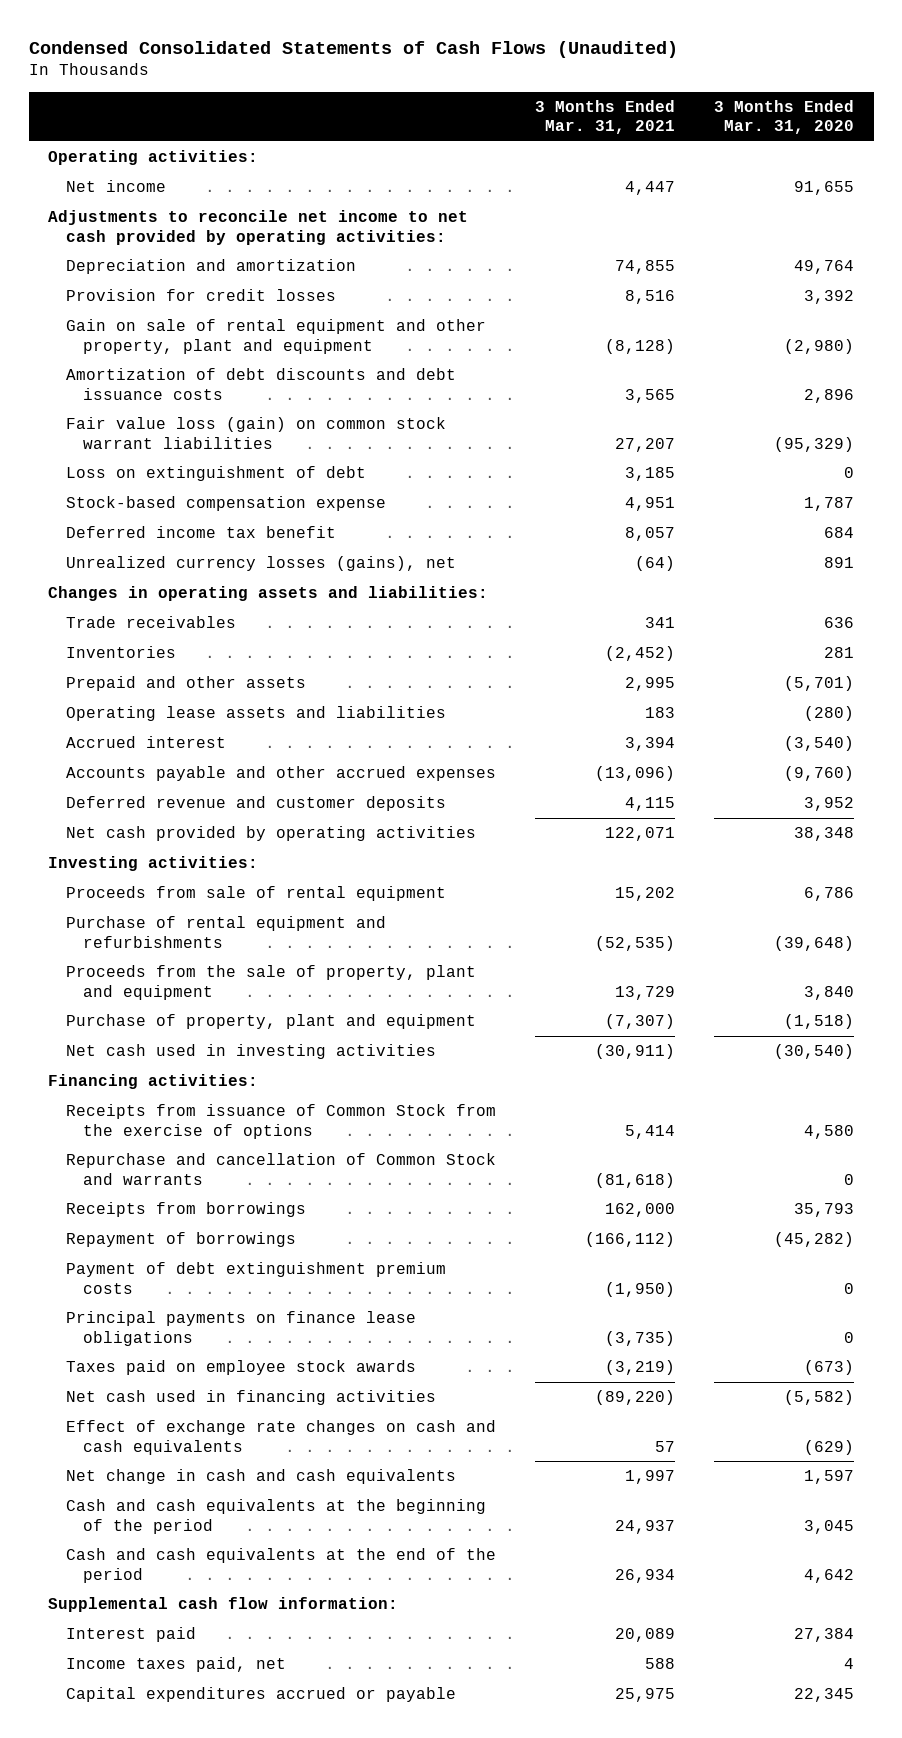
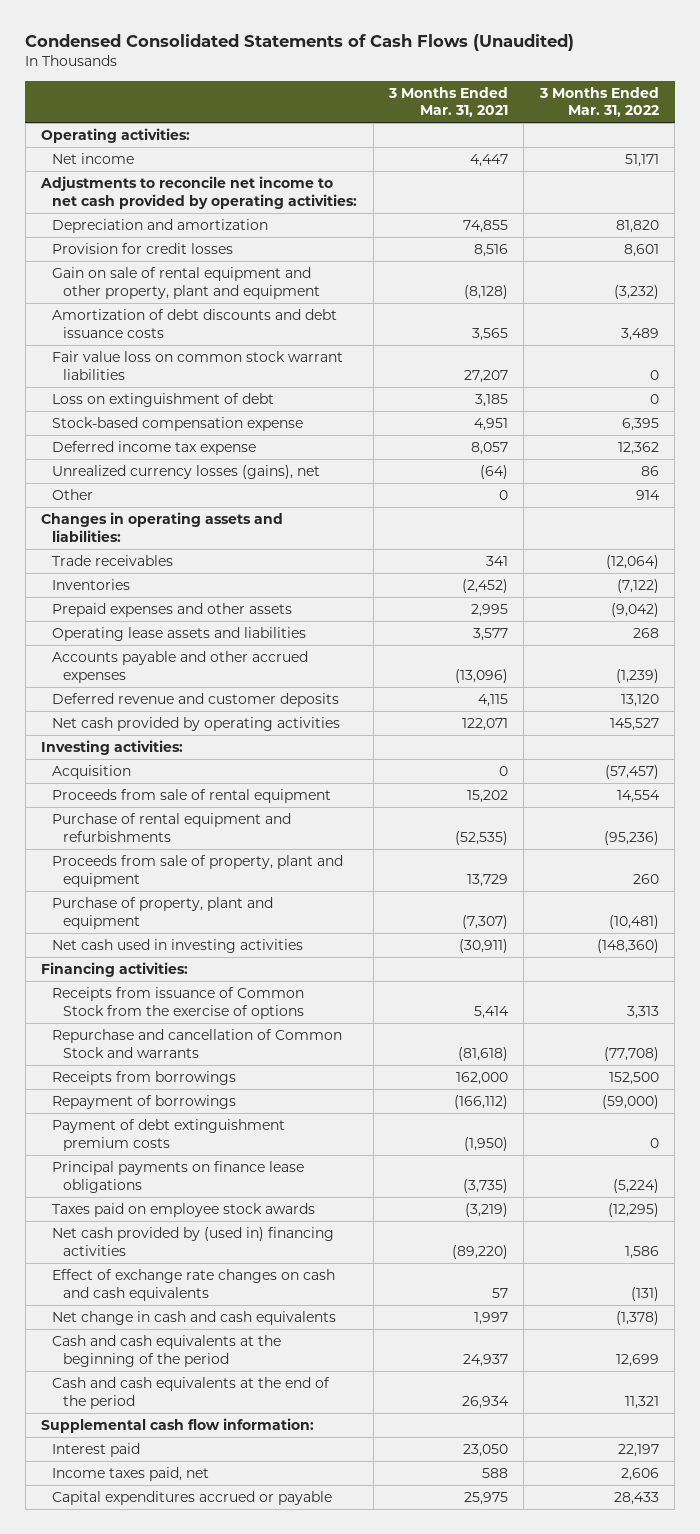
- | 3 Months Ended Mar. 31, 2021 | 3 Months Ended Mar. 31, 2020
+ | 3 Months Ended Mar. 31, 2021 | 3 Months Ended Mar. 31, 2022
- Fair value loss (gain) on common stock warrant liabilities | 27,207 | (95,329)
+ Fair value loss on common stock warrant liabilities | 27,207 | 0
- Deferred income tax benefit | 8,057 | 684
+ Deferred income tax expense | 8,057 | 12,362
+ Other | 0 | 914
- Prepaid and other assets | 2,995 | (5,701)
- Operating lease assets and liabilities | 183 | (280)
- Accrued interest | 3,394 | (3,540)
+ Prepaid expenses and other assets | 2,995 | (9,042)
+ Operating lease assets and liabilities | 3,577 | 268
+ Acquisition | 0 | (57,457)
- Proceeds from the sale of property, plant and equipment | 13,729 | 3,840
+ Proceeds from sale of property, plant and equipment | 13,729 | 260
- Net cash used in financing activities | (89,220) | (5,582)
+ Net cash provided by (used in) financing activities | (89,220) | 1,586
- Interest paid | 20,089 | 27,384
+ Interest paid | 23,050 | 22,197

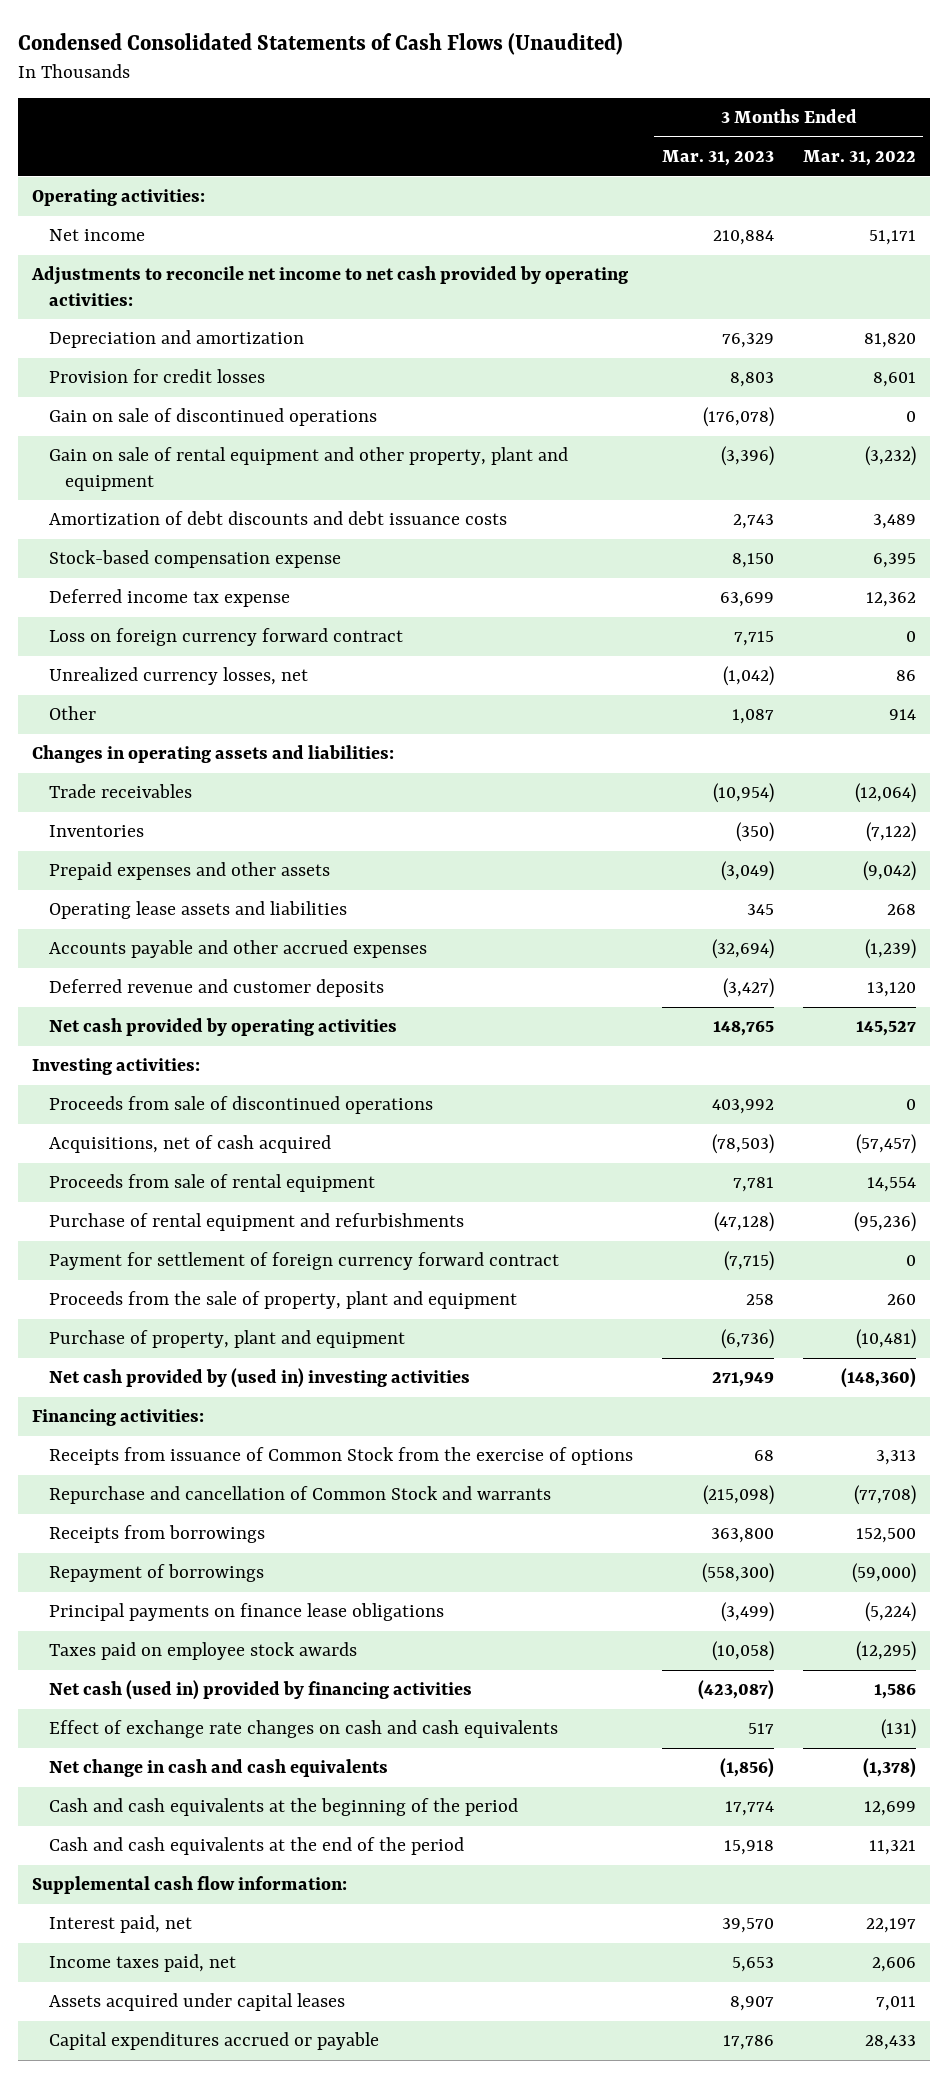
- | 3 Months Ended Mar. 31, 2021 | 3 Months Ended Mar. 31, 2022
+ | 3 Months Ended Mar. 31, 2023 | 3 Months Ended Mar. 31, 2022
+ Gain on sale of discontinued operations | (176,078) | 0
- Fair value loss on common stock warrant liabilities | 27,207 | 0
- Loss on extinguishment of debt | 3,185 | 0
- Unrealized currency losses (gains), net | (64) | 86
+ Loss on foreign currency forward contract | 7,715 | 0
+ Unrealized currency losses, net | (1,042) | 86
- Acquisition | 0 | (57,457)
+ Proceeds from sale of discontinued operations | 403,992 | 0
+ Acquisitions, net of cash acquired | (78,503) | (57,457)
- Proceeds from sale of property, plant and equipment | 13,729 | 260
+ Payment for settlement of foreign currency forward contract | (7,715) | 0
+ Proceeds from the sale of property, plant and equipment | 258 | 260
- Net cash used in investing activities | (30,911) | (148,360)
+ Net cash provided by (used in) investing activities | 271,949 | (148,360)
- Payment of debt extinguishment premium costs | (1,950) | 0
- Net cash provided by (used in) financing activities | (89,220) | 1,586
+ Net cash (used in) provided by financing activities | (423,087) | 1,586
- Interest paid | 23,050 | 22,197
+ Interest paid, net | 39,570 | 22,197
+ Assets acquired under capital leases | 8,907 | 7,011

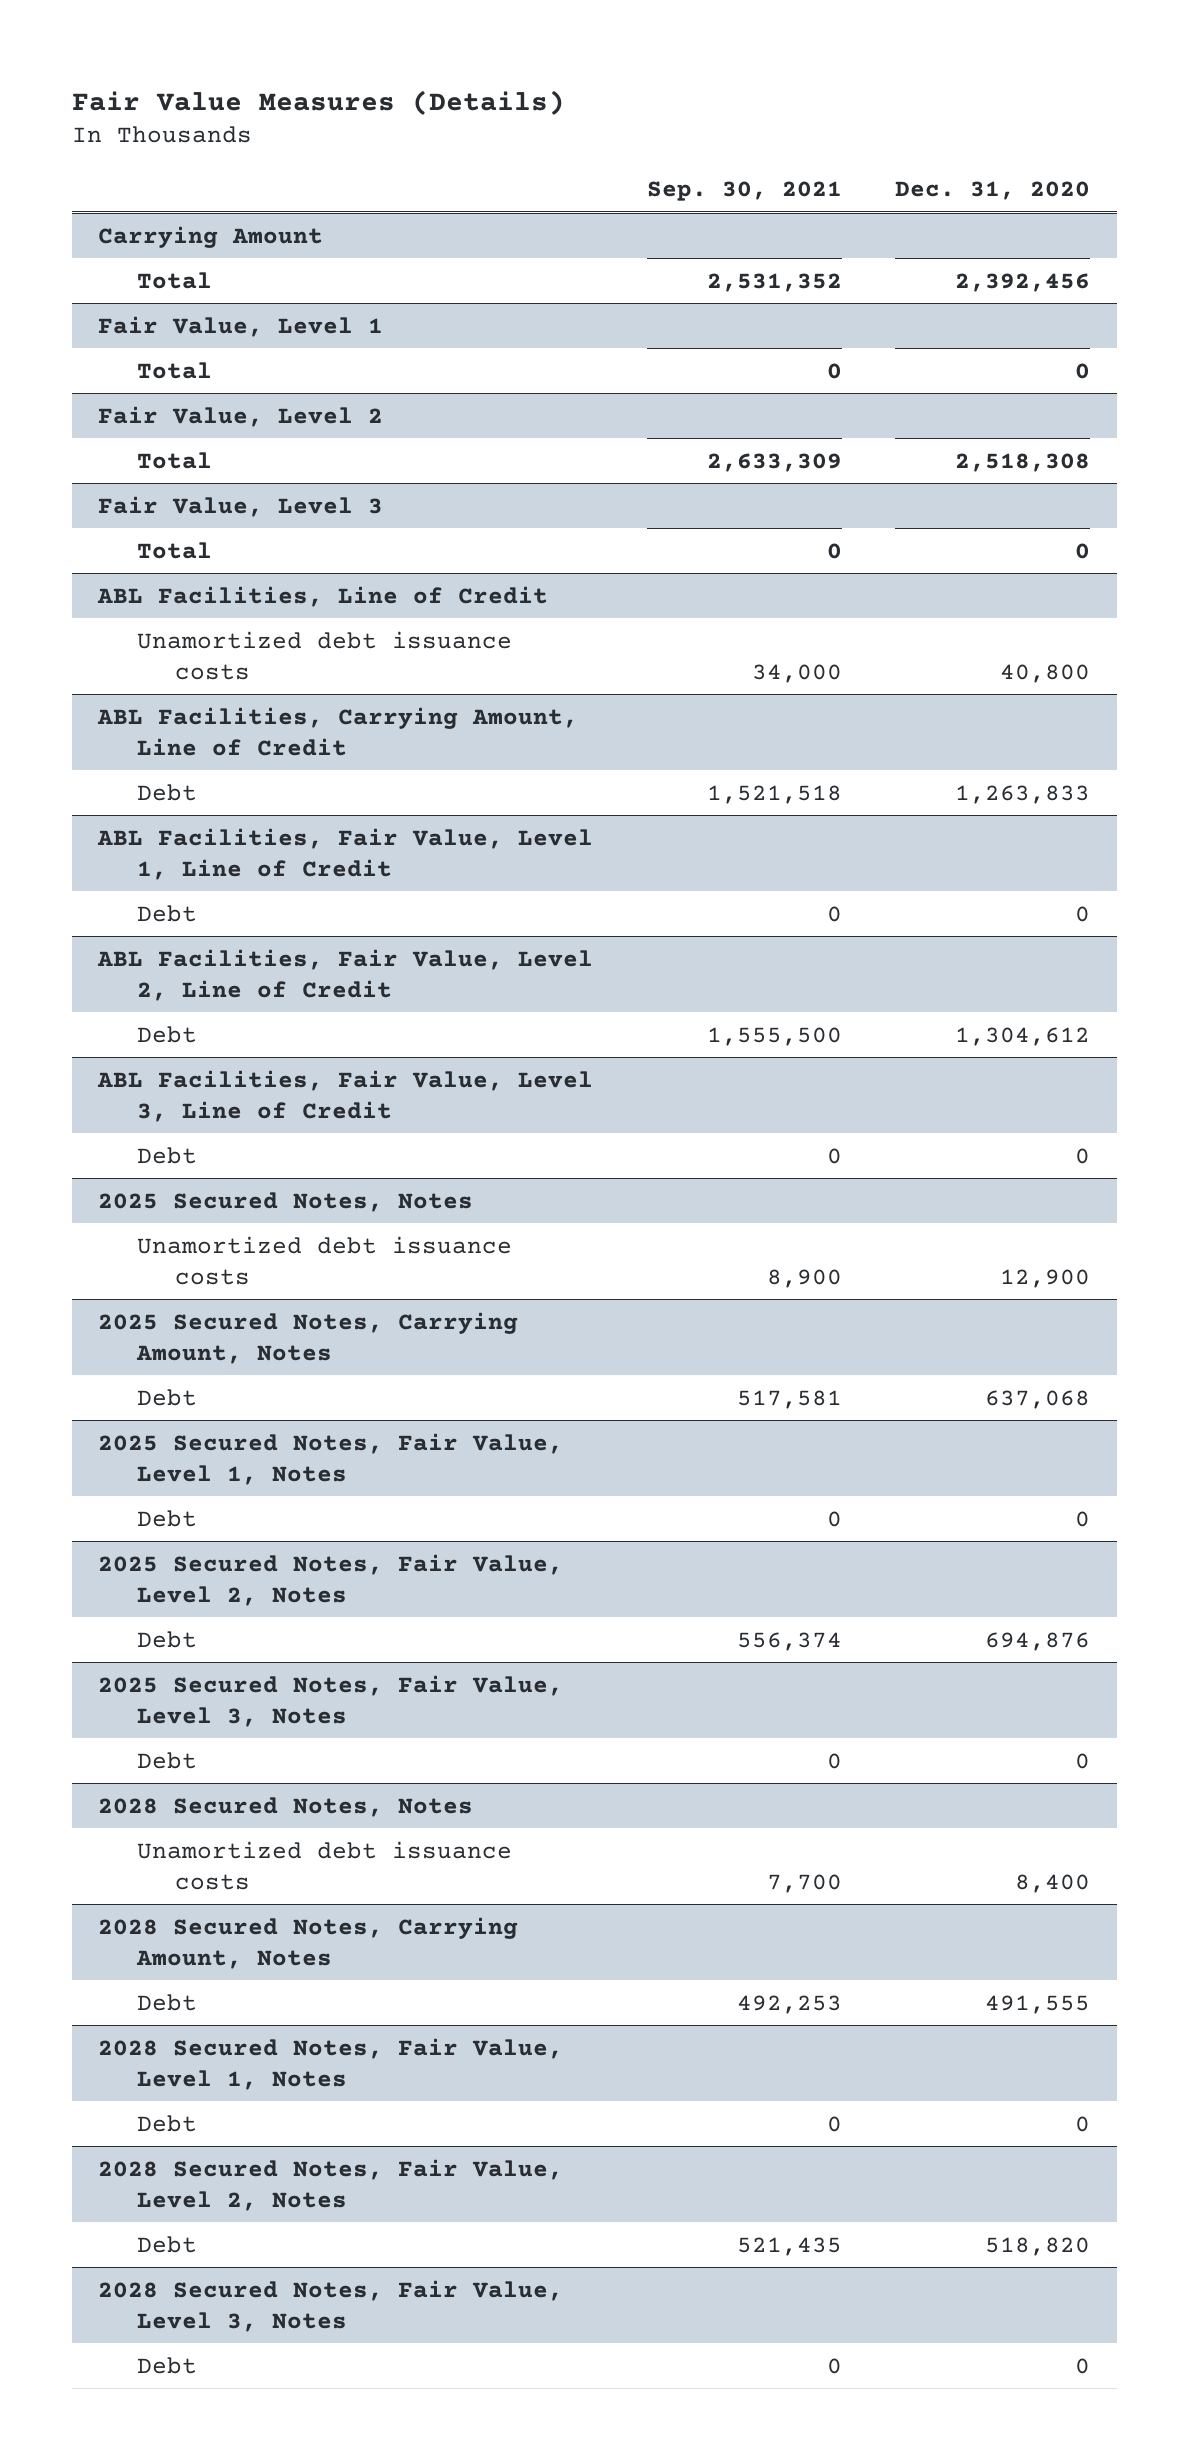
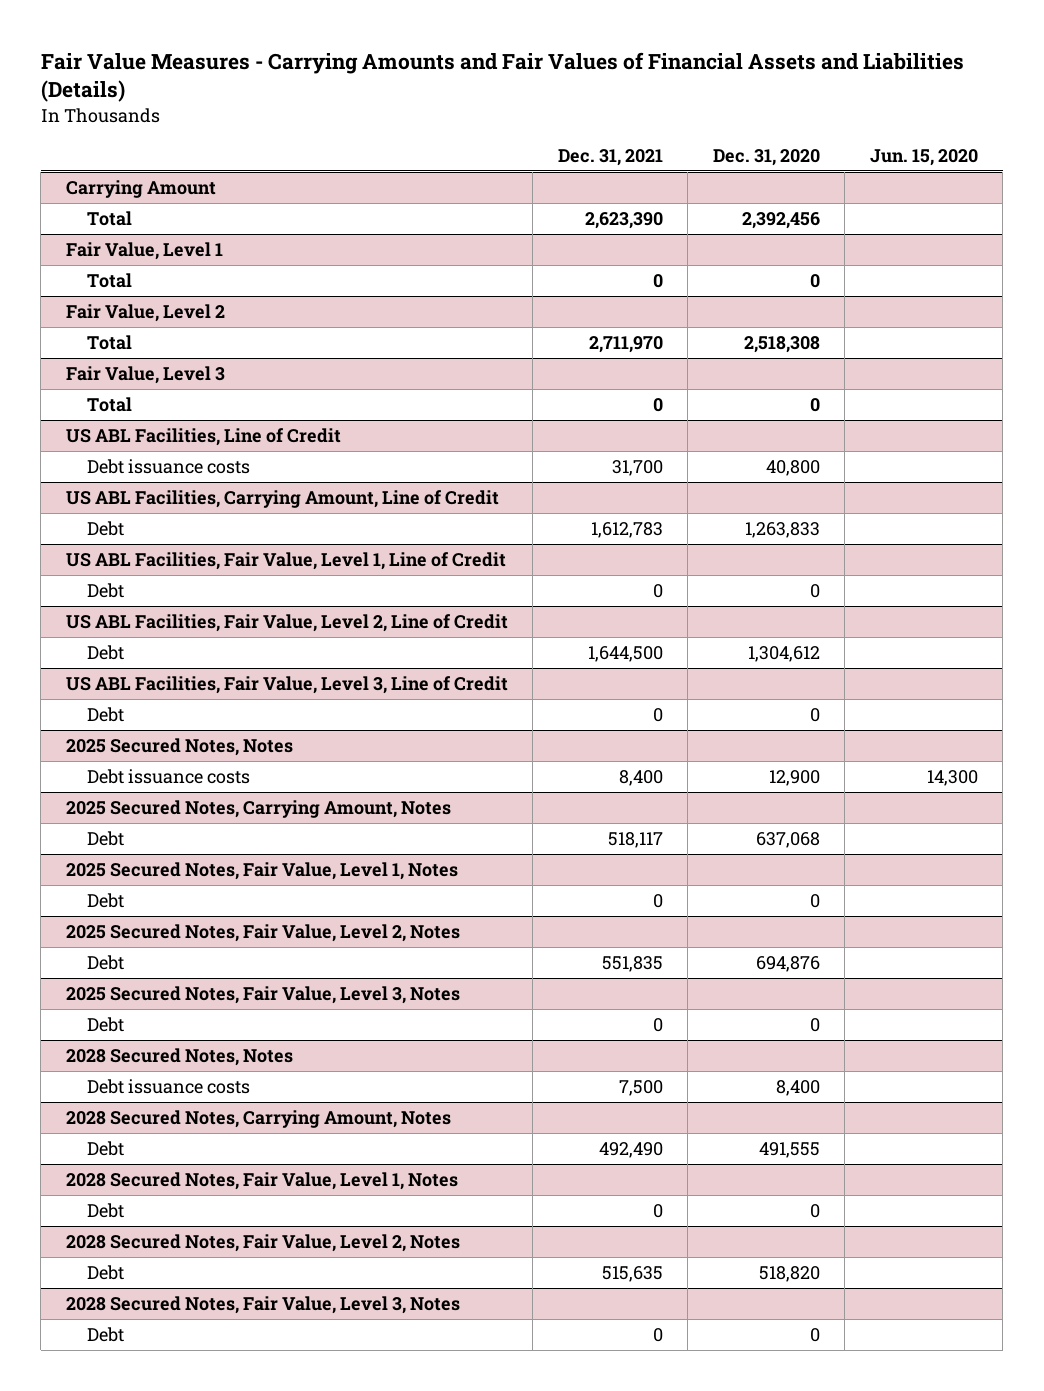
- Fair Value Measures (Details)
+ Fair Value Measures - Carrying Amounts and Fair Values of Financial Assets and Liabilities (Details)
- | Sep. 30, 2021 | Dec. 31, 2020
+ | Dec. 31, 2021 | Dec. 31, 2020 | Jun. 15, 2020
- ABL Facilities, Line of Credit
- Unamortized debt issuance costs | 34,000 | 40,800
- ABL Facilities, Carrying Amount, Line of Credit
+ US ABL Facilities, Line of Credit
+ Debt issuance costs | 31,700 | 40,800 |
+ US ABL Facilities, Carrying Amount, Line of Credit
- ABL Facilities, Fair Value, Level 1, Line of Credit
+ US ABL Facilities, Fair Value, Level 1, Line of Credit
- ABL Facilities, Fair Value, Level 2, Line of Credit
+ US ABL Facilities, Fair Value, Level 2, Line of Credit
- ABL Facilities, Fair Value, Level 3, Line of Credit
+ US ABL Facilities, Fair Value, Level 3, Line of Credit
@ 2025 Secured Notes, Notes
- Unamortized debt issuance costs | 8,900 | 12,900
+ Debt issuance costs | 8,400 | 12,900 | 14,300
@ 2028 Secured Notes, Notes
- Unamortized debt issuance costs | 7,700 | 8,400
+ Debt issuance costs | 7,500 | 8,400 |

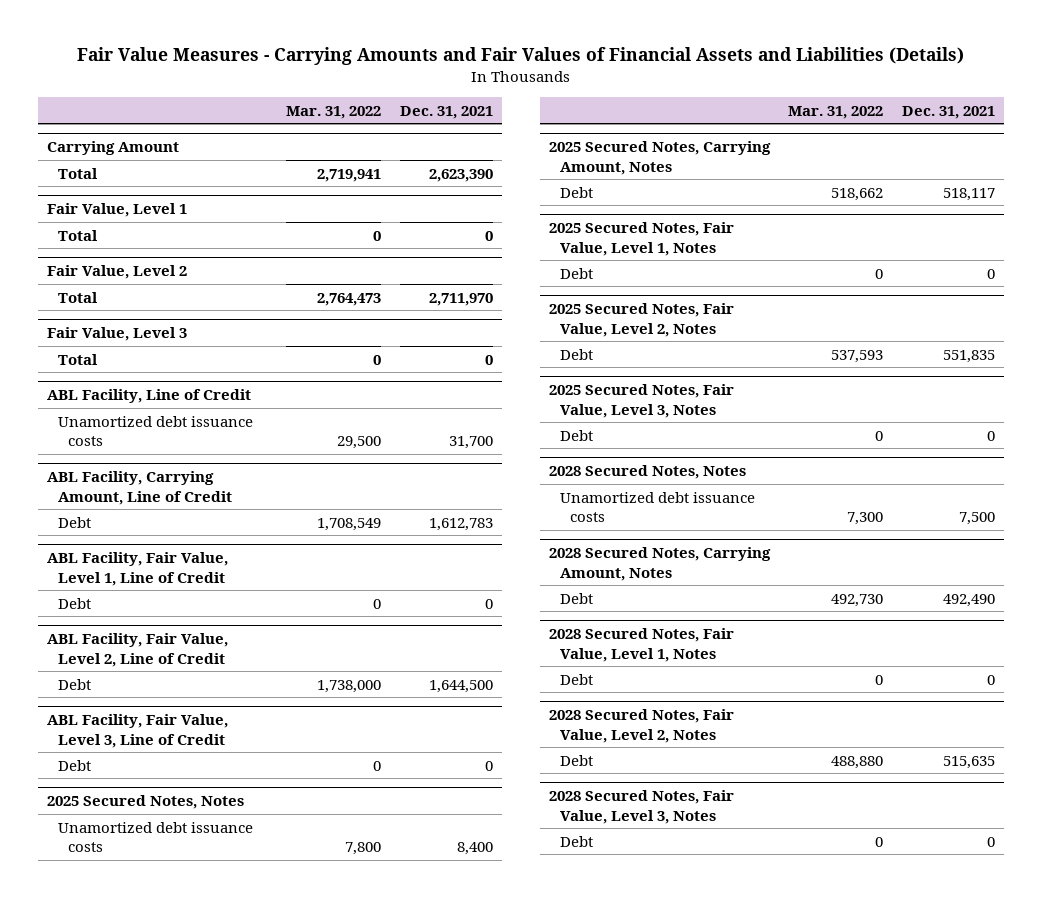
- | Dec. 31, 2021 | Dec. 31, 2020 | Jun. 15, 2020
+ | Mar. 31, 2022 | Dec. 31, 2021
- US ABL Facilities, Line of Credit
- Debt issuance costs | 31,700 | 40,800 |
- US ABL Facilities, Carrying Amount, Line of Credit
+ ABL Facility, Line of Credit
+ Unamortized debt issuance costs | 29,500 | 31,700
+ ABL Facility, Carrying Amount, Line of Credit
- US ABL Facilities, Fair Value, Level 1, Line of Credit
+ ABL Facility, Fair Value, Level 1, Line of Credit
- US ABL Facilities, Fair Value, Level 2, Line of Credit
+ ABL Facility, Fair Value, Level 2, Line of Credit
- US ABL Facilities, Fair Value, Level 3, Line of Credit
+ ABL Facility, Fair Value, Level 3, Line of Credit
@ 2025 Secured Notes, Notes
- Debt issuance costs | 8,400 | 12,900 | 14,300
+ Unamortized debt issuance costs | 7,800 | 8,400
@ 2028 Secured Notes, Notes
- Debt issuance costs | 7,500 | 8,400 |
+ Unamortized debt issuance costs | 7,300 | 7,500

